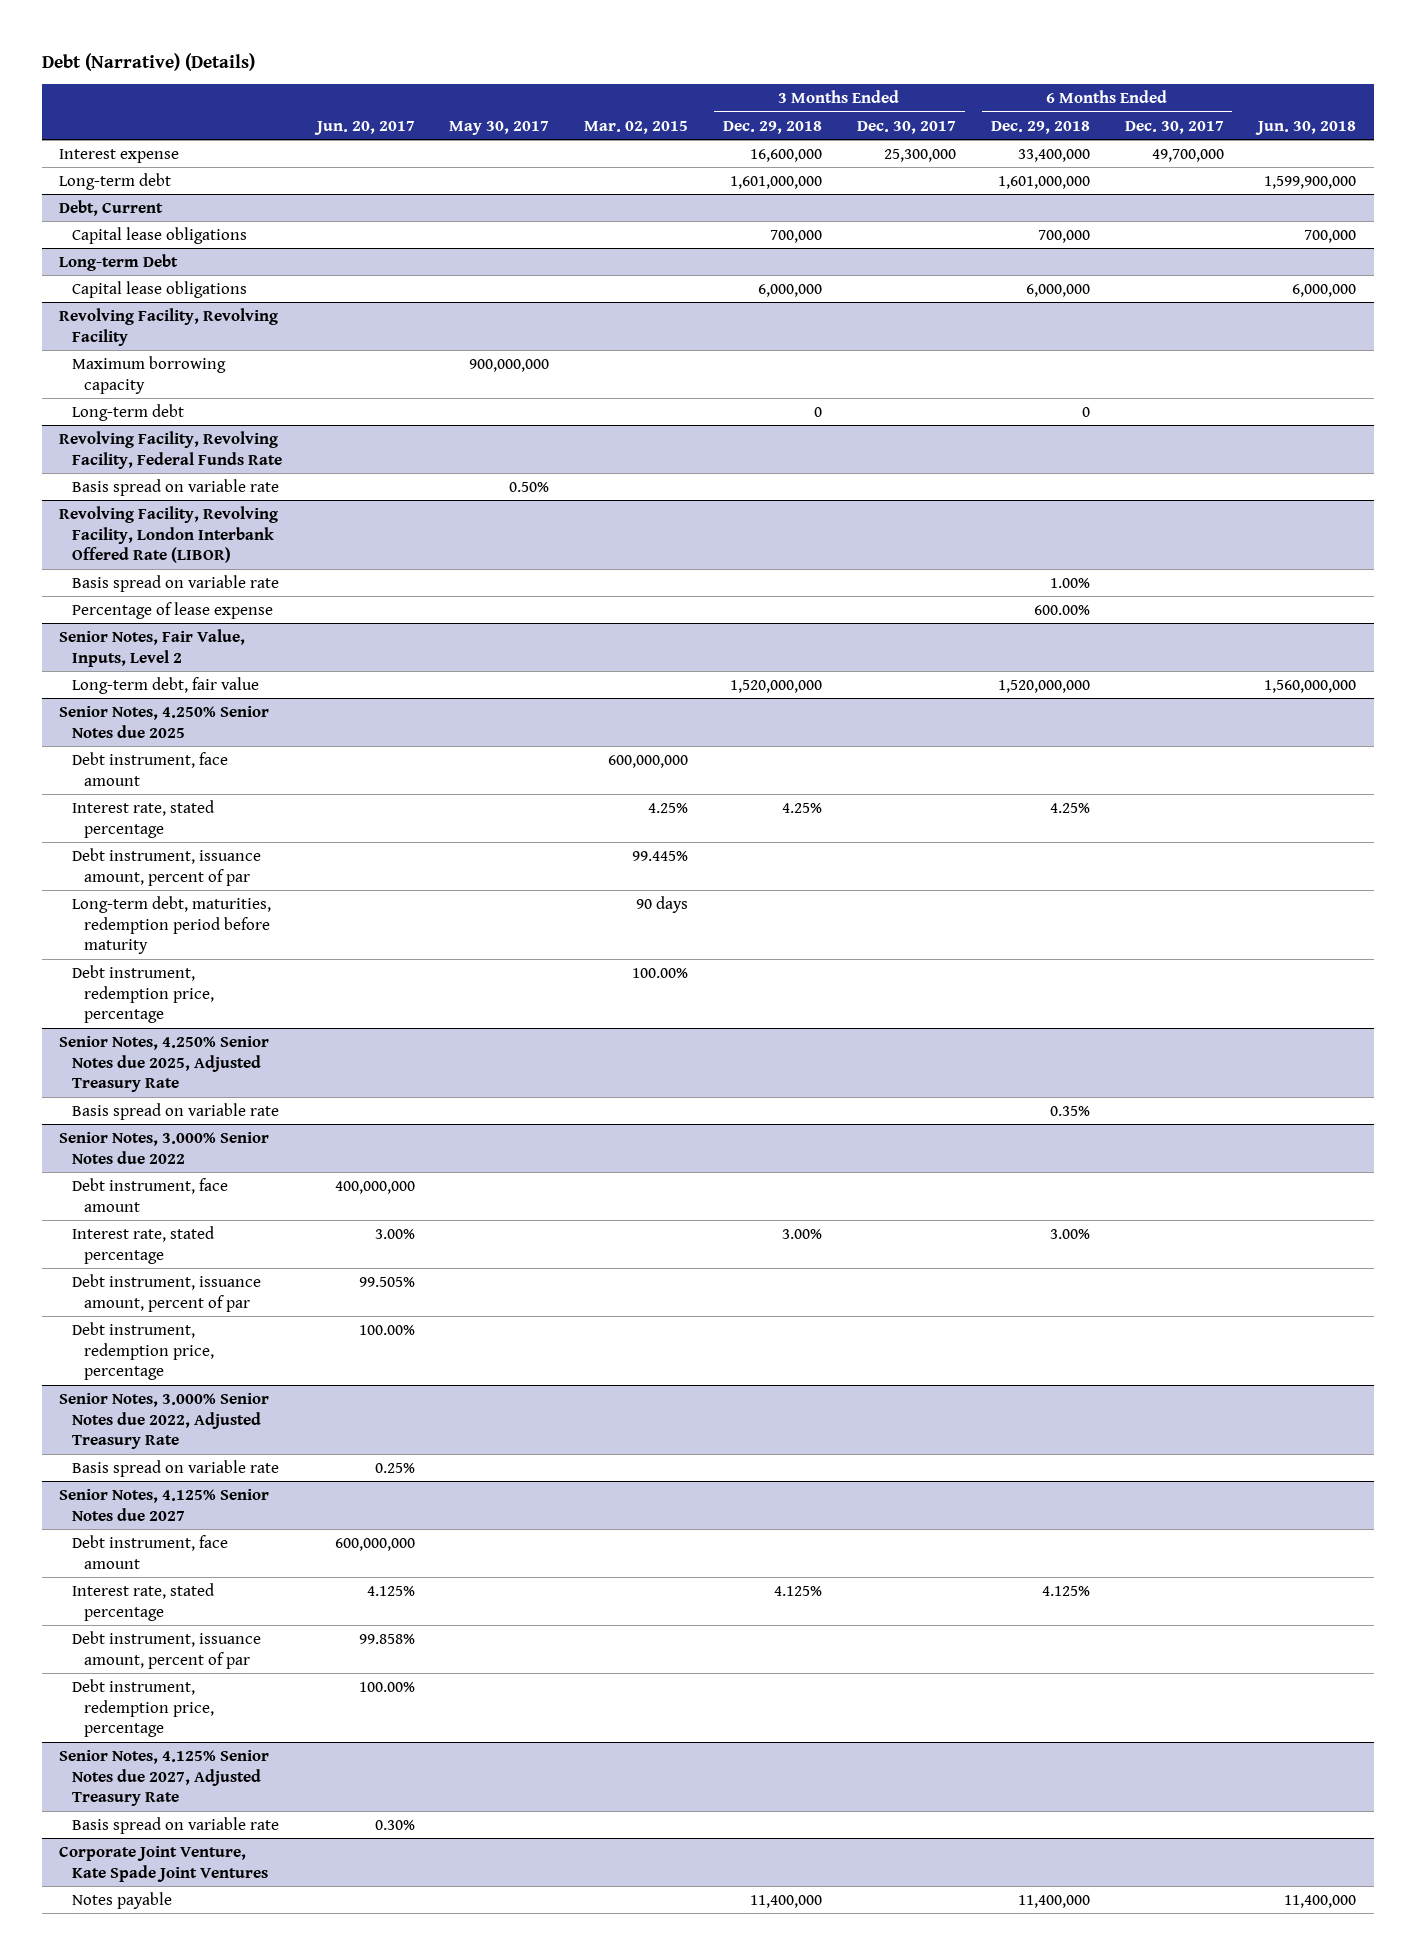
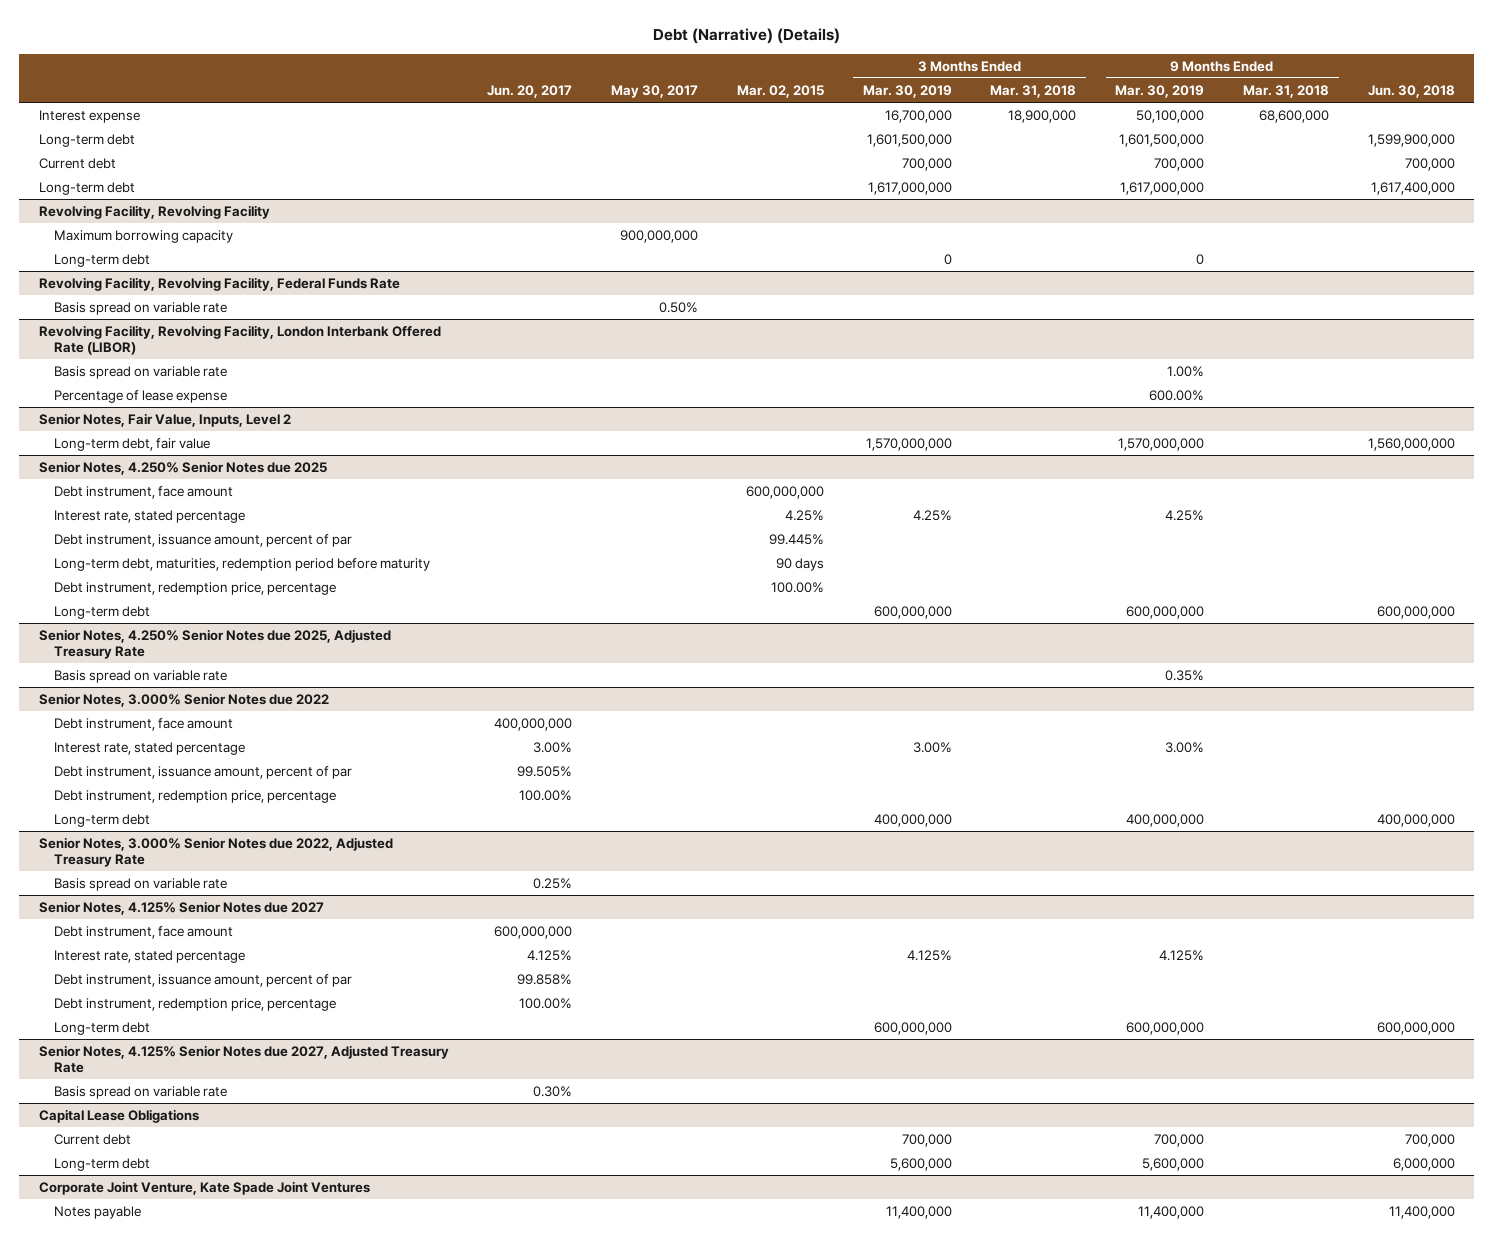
- | Jun. 20, 2017 | May 30, 2017 | Mar. 02, 2015 | 3 Months Ended Dec. 29, 2018 | 3 Months Ended Dec. 30, 2017 | 6 Months Ended Dec. 29, 2018 | 6 Months Ended Dec. 30, 2017 | Jun. 30, 2018
+ | Jun. 20, 2017 | May 30, 2017 | Mar. 02, 2015 | 3 Months Ended Mar. 30, 2019 | 3 Months Ended Mar. 31, 2018 | 9 Months Ended Mar. 30, 2019 | 9 Months Ended Mar. 31, 2018 | Jun. 30, 2018
- Debt, Current
- Capital lease obligations | | | | 700,000 | | 700,000 | | 700,000
- Long-term Debt
- Capital lease obligations | | | | 6,000,000 | | 6,000,000 | | 6,000,000
+ Current debt | | | | 700,000 | | 700,000 | | 700,000
+ Long-term debt | | | | 1,617,000,000 | | 1,617,000,000 | | 1,617,400,000
@ Senior Notes, 4.250% Senior Notes due 2025
+ Long-term debt | | | | 600,000,000 | | 600,000,000 | | 600,000,000
@ Senior Notes, 3.000% Senior Notes due 2022
+ Long-term debt | | | | 400,000,000 | | 400,000,000 | | 400,000,000
@ Senior Notes, 4.125% Senior Notes due 2027
+ Long-term debt | | | | 600,000,000 | | 600,000,000 | | 600,000,000
+ Capital Lease Obligations
+ Current debt | | | | 700,000 | | 700,000 | | 700,000
+ Long-term debt | | | | 5,600,000 | | 5,600,000 | | 6,000,000

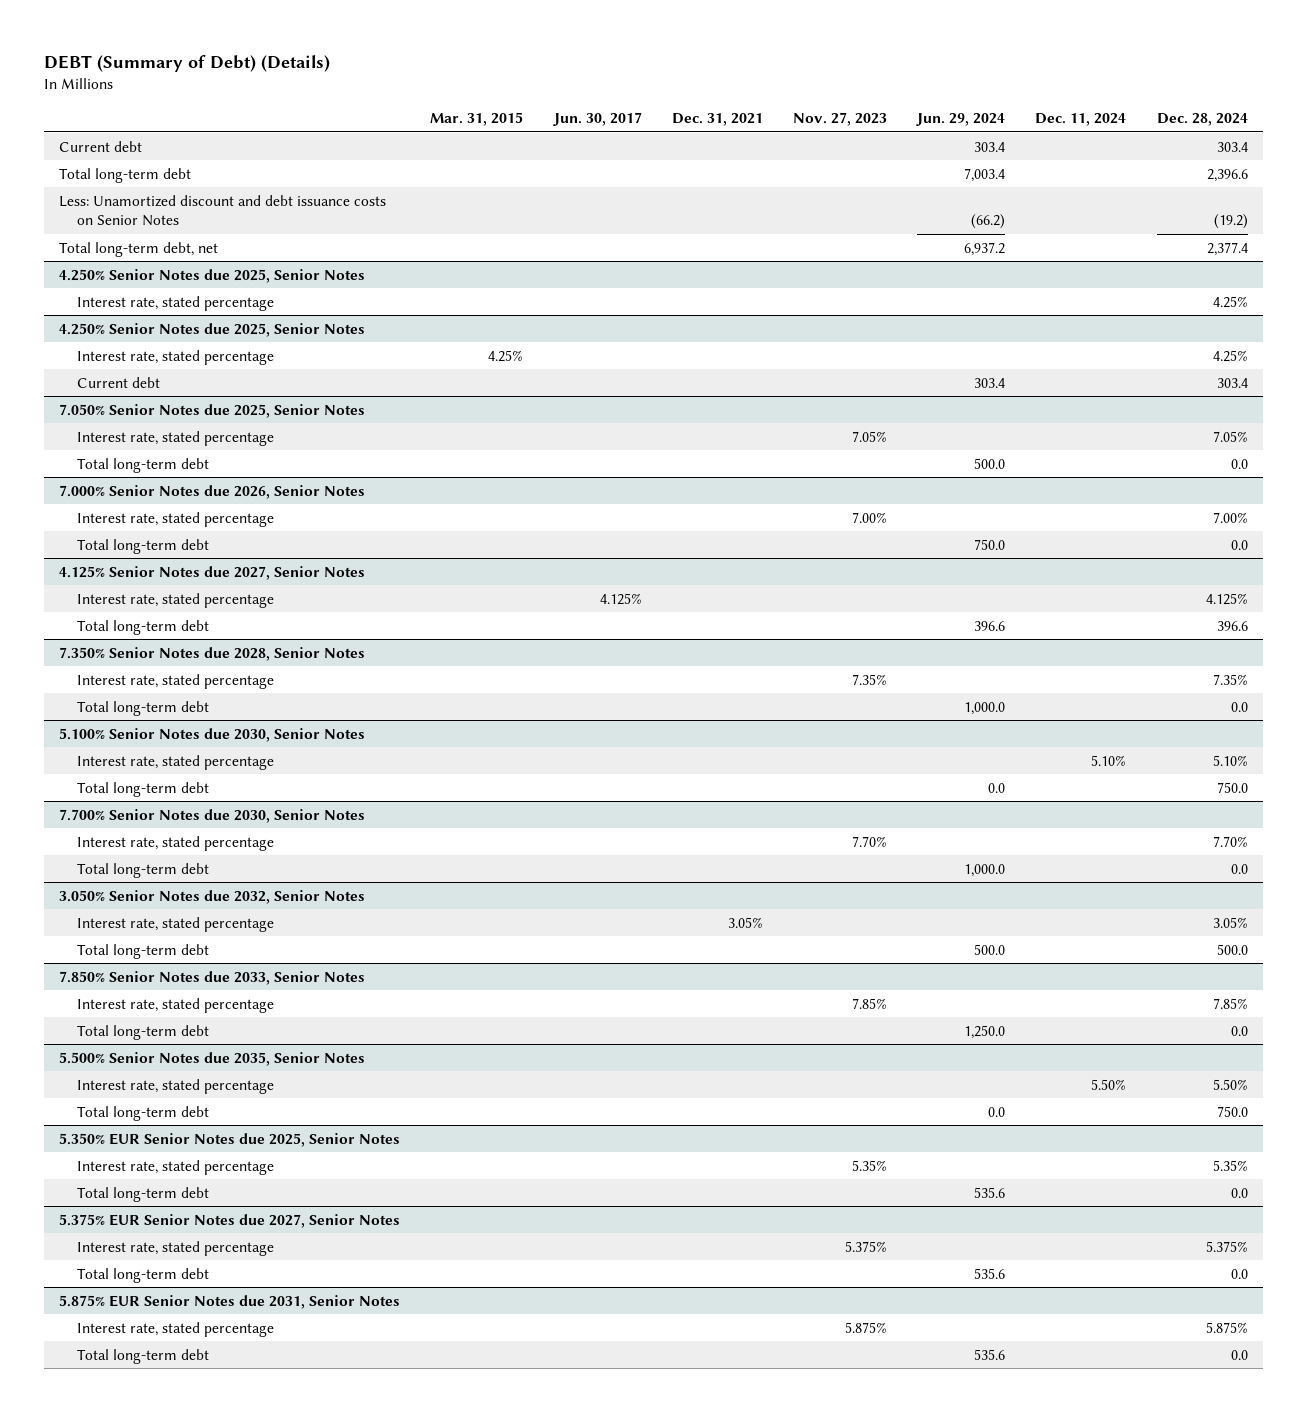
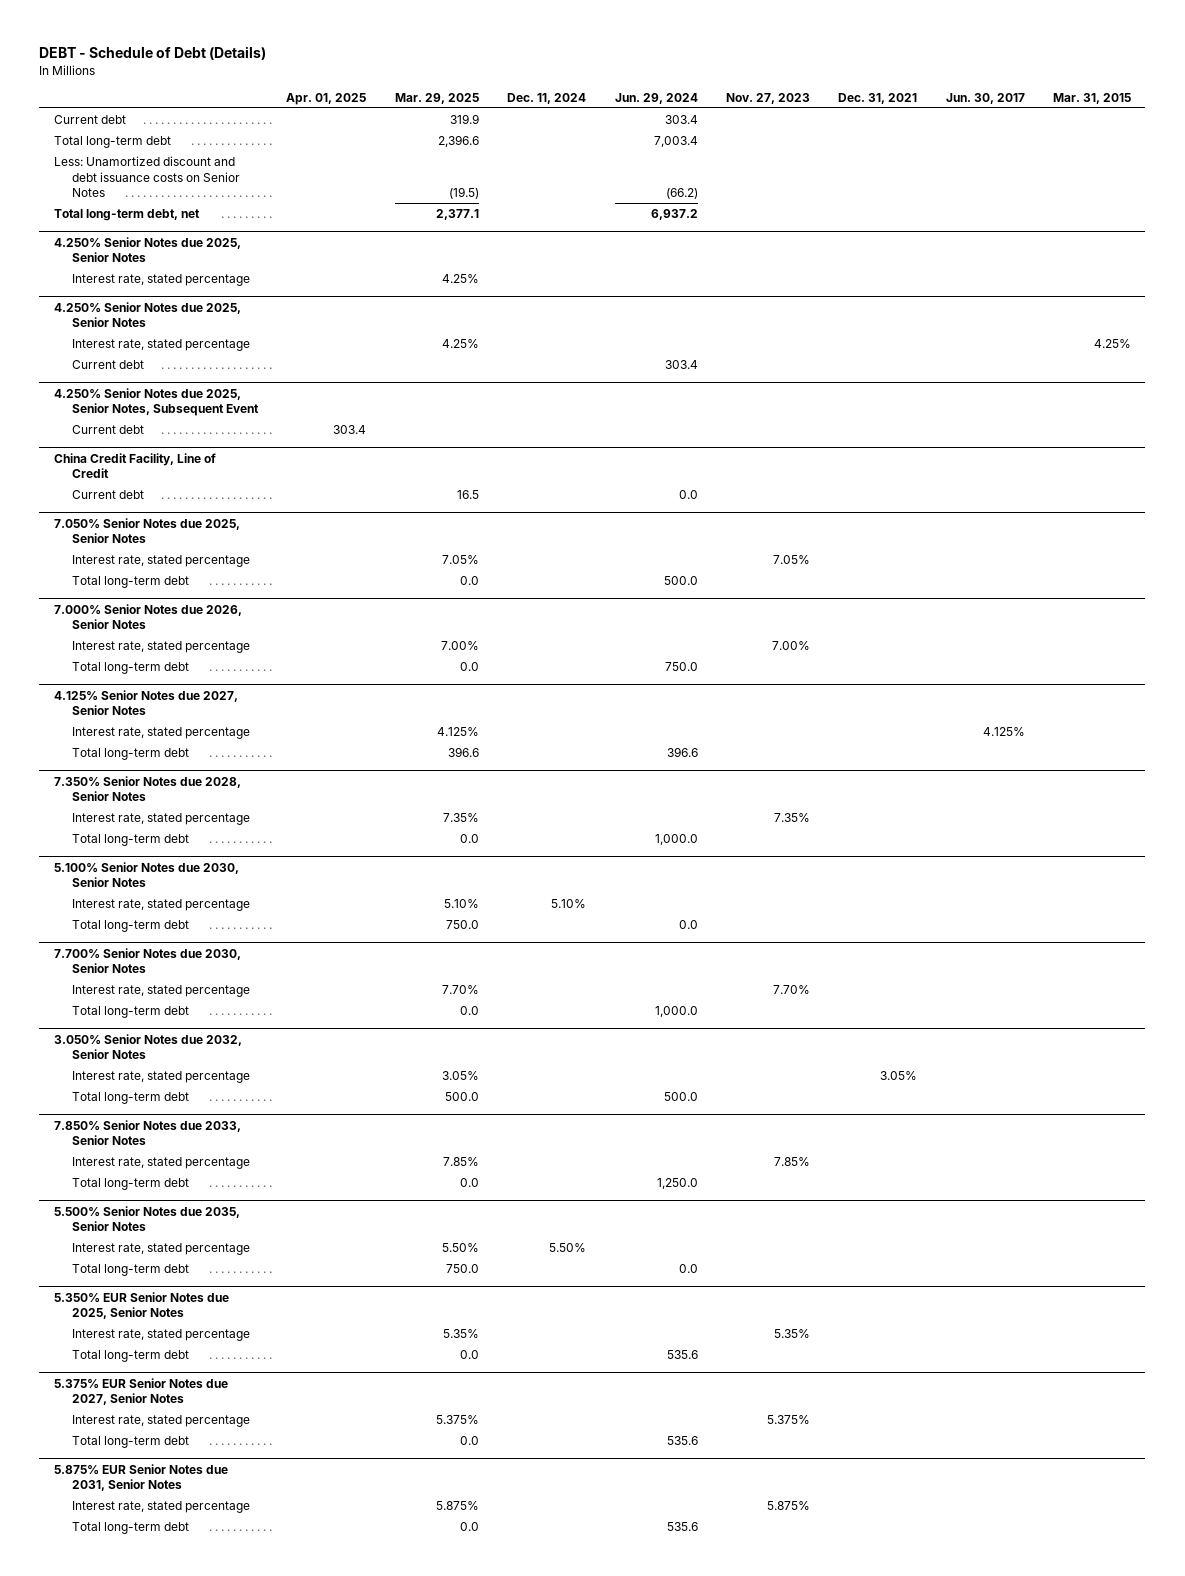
- DEBT (Summary of Debt) (Details)
+ DEBT - Schedule of Debt (Details)
- | Mar. 31, 2015 | Jun. 30, 2017 | Dec. 31, 2021 | Nov. 27, 2023 | Jun. 29, 2024 | Dec. 11, 2024 | Dec. 28, 2024
+ | Apr. 01, 2025 | Mar. 29, 2025 | Dec. 11, 2024 | Jun. 29, 2024 | Nov. 27, 2023 | Dec. 31, 2021 | Jun. 30, 2017 | Mar. 31, 2015
+ 4.250% Senior Notes due 2025, Senior Notes, Subsequent Event
+ Current debt | 303.4 | | | | | | |
+ China Credit Facility, Line of Credit
+ Current debt | | 16.5 | | 0.0 | | | |

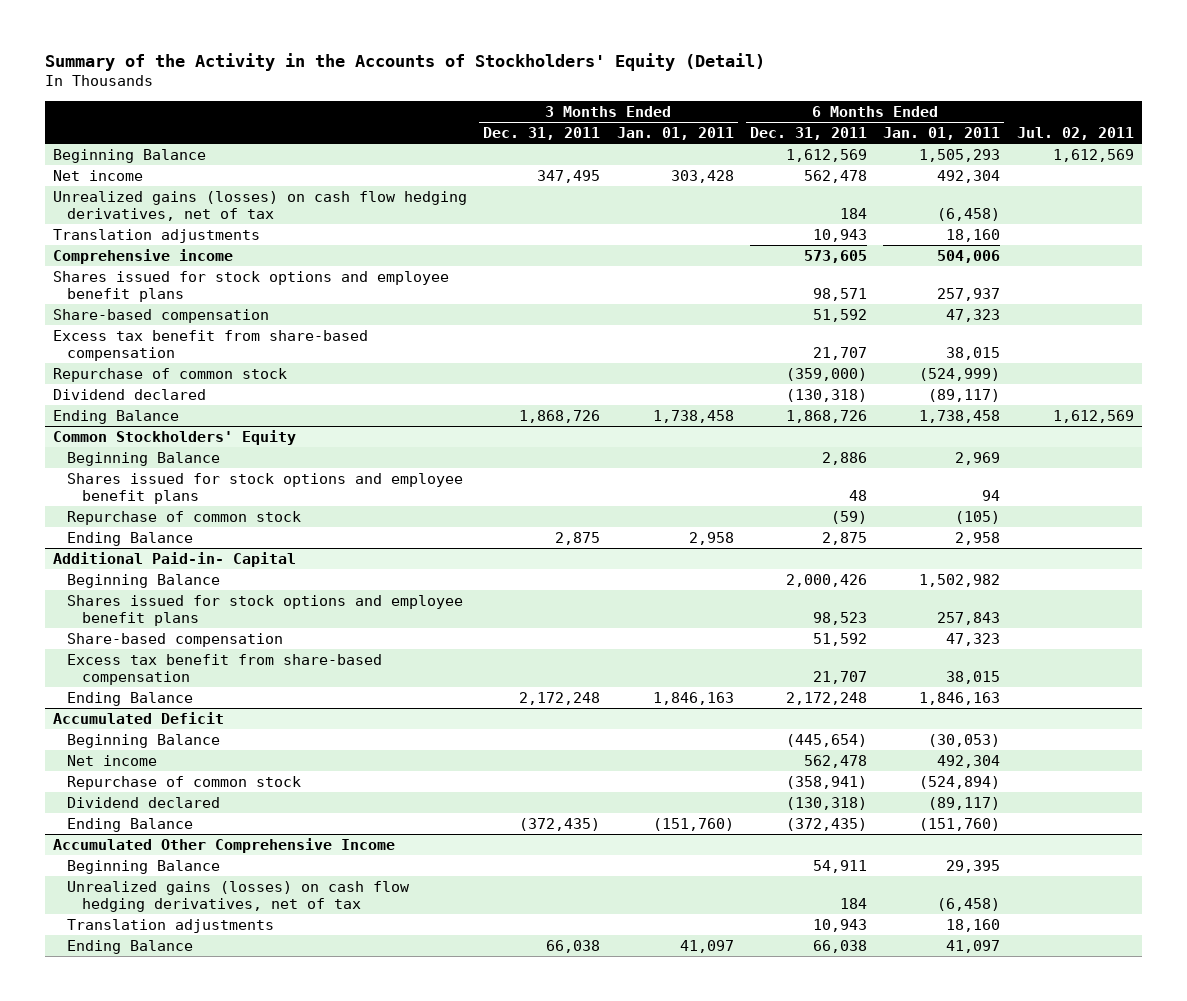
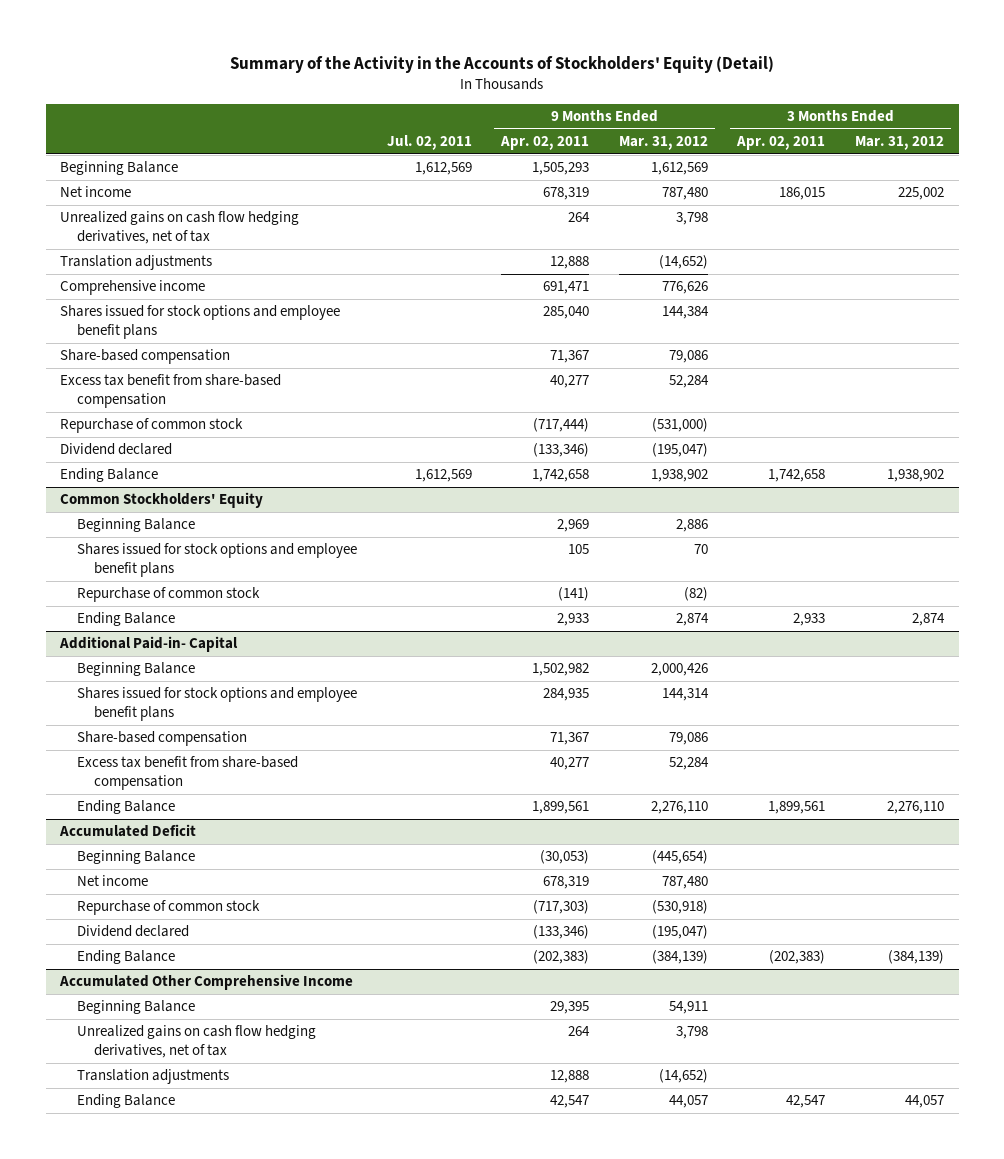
- | 3 Months Ended Dec. 31, 2011 | 3 Months Ended Jan. 01, 2011 | 6 Months Ended Dec. 31, 2011 | 6 Months Ended Jan. 01, 2011 | Jul. 02, 2011
+ | Jul. 02, 2011 | 9 Months Ended Apr. 02, 2011 | 9 Months Ended Mar. 31, 2012 | 3 Months Ended Apr. 02, 2011 | 3 Months Ended Mar. 31, 2012
- Unrealized gains (losses) on cash flow hedging derivatives, net of tax | | | 184 | (6,458) |
+ Unrealized gains on cash flow hedging derivatives, net of tax | | 264 | 3,798 | |
@ Accumulated Other Comprehensive Income
- Unrealized gains (losses) on cash flow hedging derivatives, net of tax | | | 184 | (6,458) |
+ Unrealized gains on cash flow hedging derivatives, net of tax | | 264 | 3,798 | |

